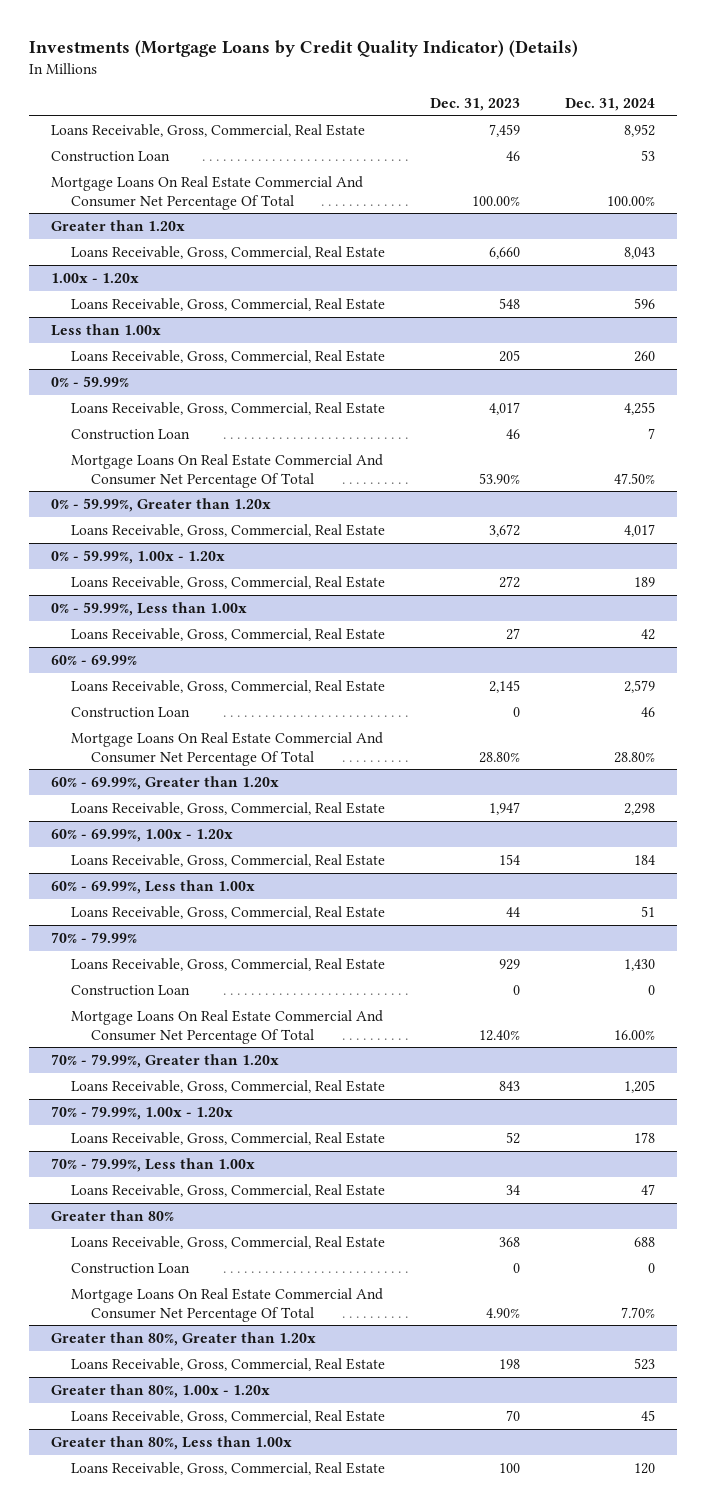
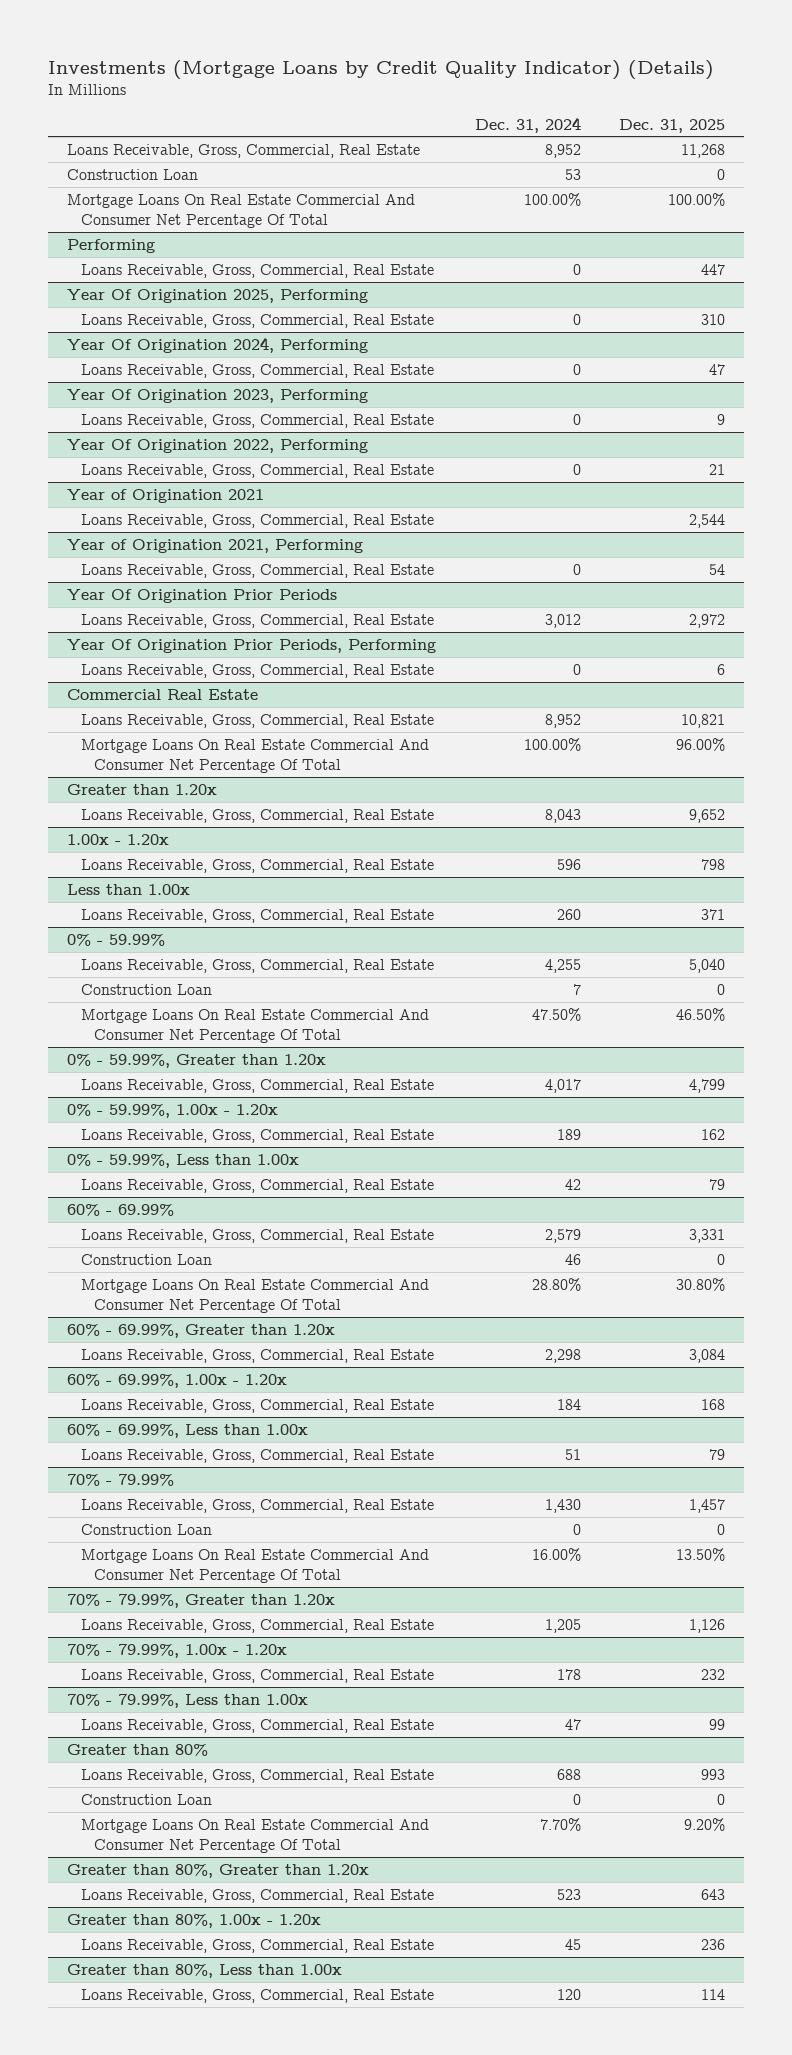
- | Dec. 31, 2023 | Dec. 31, 2024
+ | Dec. 31, 2024 | Dec. 31, 2025
+ Performing
+ Loans Receivable, Gross, Commercial, Real Estate | 0 | 447
+ Year Of Origination 2025, Performing
+ Loans Receivable, Gross, Commercial, Real Estate | 0 | 310
+ Year Of Origination 2024, Performing
+ Loans Receivable, Gross, Commercial, Real Estate | 0 | 47
+ Year Of Origination 2023, Performing
+ Loans Receivable, Gross, Commercial, Real Estate | 0 | 9
+ Year Of Origination 2022, Performing
+ Loans Receivable, Gross, Commercial, Real Estate | 0 | 21
+ Year of Origination 2021
+ Loans Receivable, Gross, Commercial, Real Estate | | 2,544
+ Year of Origination 2021, Performing
+ Loans Receivable, Gross, Commercial, Real Estate | 0 | 54
+ Year Of Origination Prior Periods
+ Loans Receivable, Gross, Commercial, Real Estate | 3,012 | 2,972
+ Year Of Origination Prior Periods, Performing
+ Loans Receivable, Gross, Commercial, Real Estate | 0 | 6
+ Commercial Real Estate
+ Loans Receivable, Gross, Commercial, Real Estate | 8,952 | 10,821
+ Mortgage Loans On Real Estate Commercial And Consumer Net Percentage Of Total | 100.00% | 96.00%

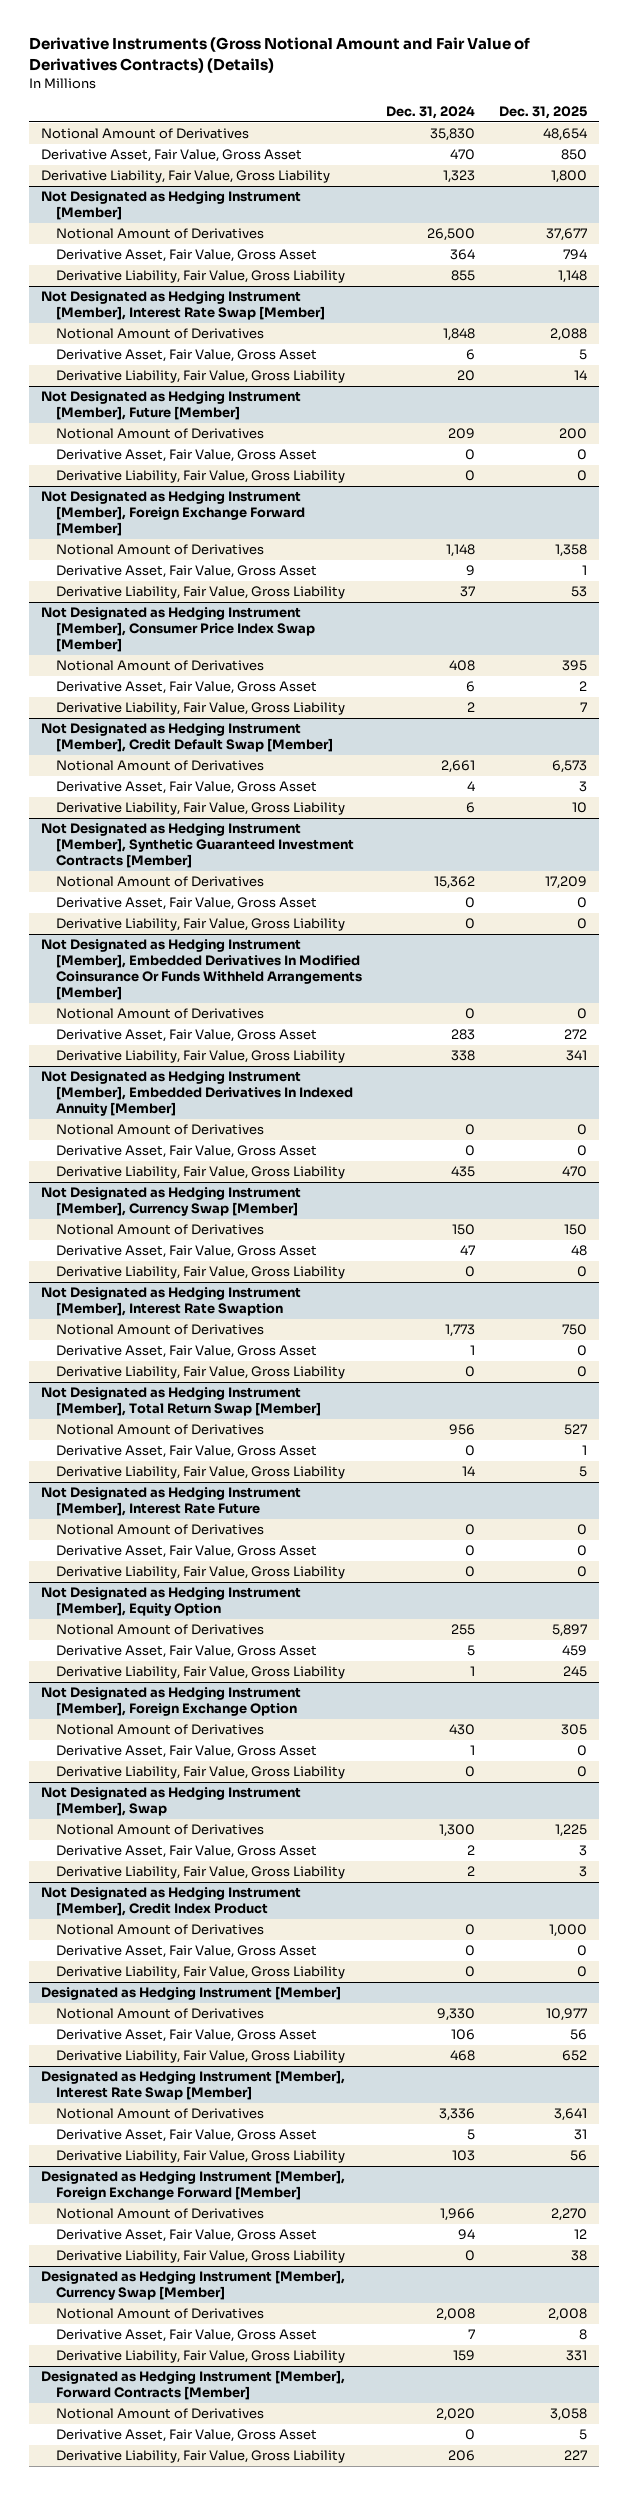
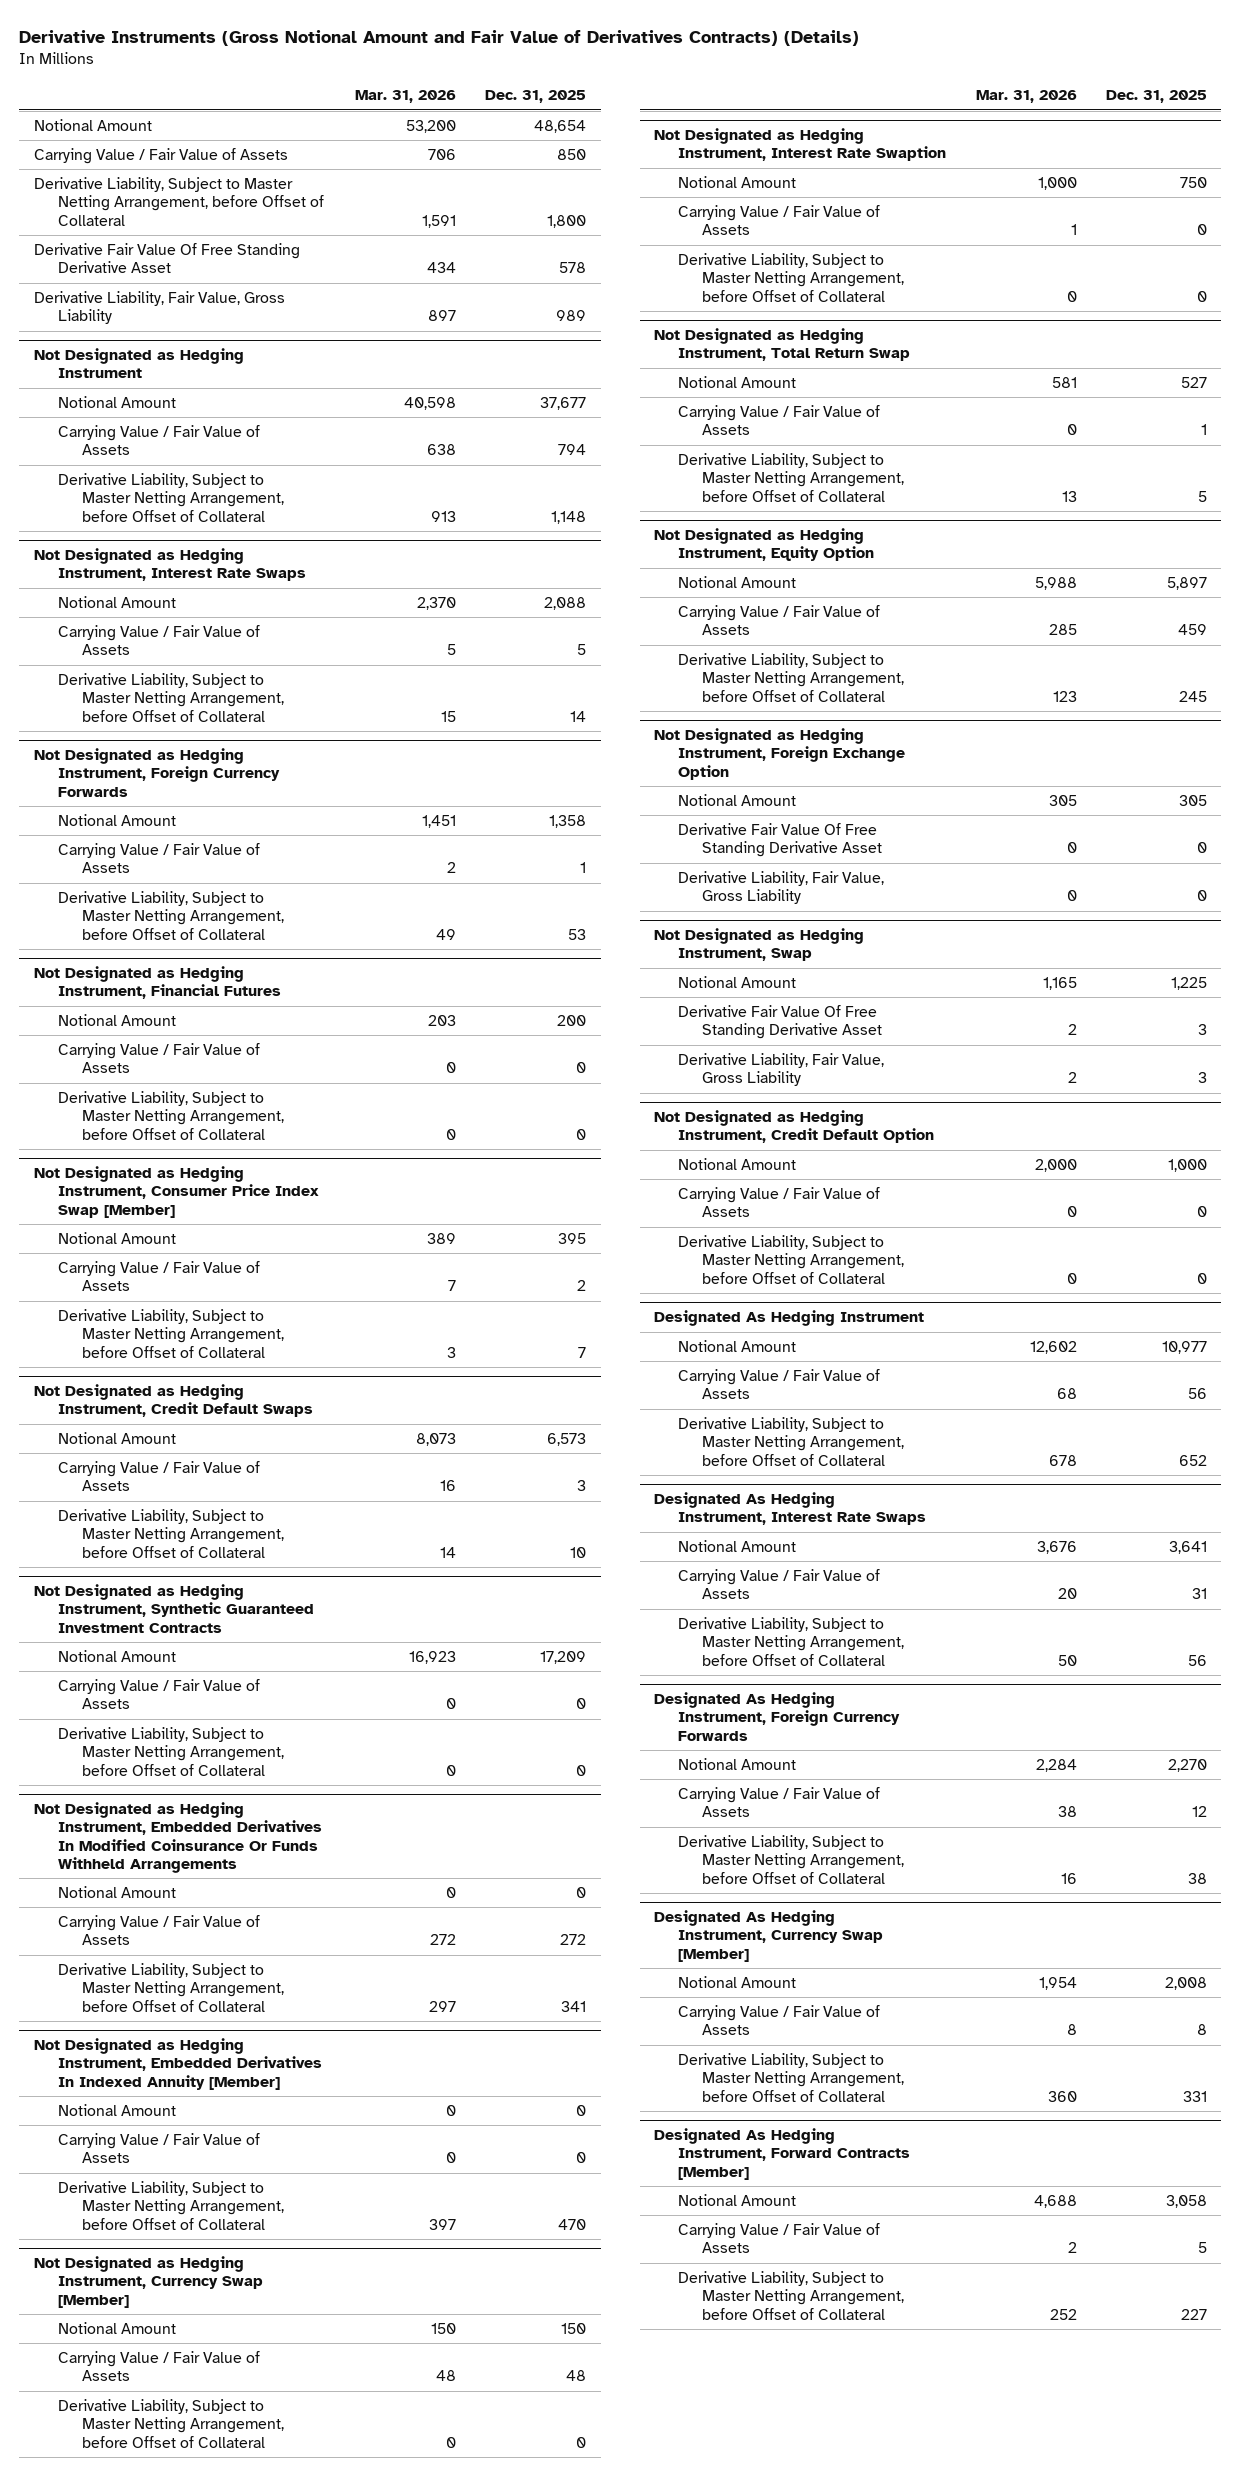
- | Dec. 31, 2024 | Dec. 31, 2025
+ | Mar. 31, 2026 | Dec. 31, 2025
- Notional Amount of Derivatives | 35,830 | 48,654
- Derivative Asset, Fair Value, Gross Asset | 470 | 850
- Derivative Liability, Fair Value, Gross Liability | 1,323 | 1,800
- Not Designated as Hedging Instrument [Member]
- Notional Amount of Derivatives | 26,500 | 37,677
- Derivative Asset, Fair Value, Gross Asset | 364 | 794
- Derivative Liability, Fair Value, Gross Liability | 855 | 1,148
- Not Designated as Hedging Instrument [Member], Interest Rate Swap [Member]
- Notional Amount of Derivatives | 1,848 | 2,088
- Derivative Asset, Fair Value, Gross Asset | 6 | 5
- Derivative Liability, Fair Value, Gross Liability | 20 | 14
- Not Designated as Hedging Instrument [Member], Future [Member]
- Notional Amount of Derivatives | 209 | 200
- Derivative Asset, Fair Value, Gross Asset | 0 | 0
- Derivative Liability, Fair Value, Gross Liability | 0 | 0
- Not Designated as Hedging Instrument [Member], Foreign Exchange Forward [Member]
- Notional Amount of Derivatives | 1,148 | 1,358
- Derivative Asset, Fair Value, Gross Asset | 9 | 1
- Derivative Liability, Fair Value, Gross Liability | 37 | 53
- Not Designated as Hedging Instrument [Member], Consumer Price Index Swap [Member]
- Notional Amount of Derivatives | 408 | 395
- Derivative Asset, Fair Value, Gross Asset | 6 | 2
- Derivative Liability, Fair Value, Gross Liability | 2 | 7
- Not Designated as Hedging Instrument [Member], Credit Default Swap [Member]
- Notional Amount of Derivatives | 2,661 | 6,573
- Derivative Asset, Fair Value, Gross Asset | 4 | 3
- Derivative Liability, Fair Value, Gross Liability | 6 | 10
- Not Designated as Hedging Instrument [Member], Synthetic Guaranteed Investment Contracts [Member]
- Notional Amount of Derivatives | 15,362 | 17,209
- Derivative Asset, Fair Value, Gross Asset | 0 | 0
- Derivative Liability, Fair Value, Gross Liability | 0 | 0
- Not Designated as Hedging Instrument [Member], Embedded Derivatives In Modified Coinsurance Or Funds Withheld Arrangements [Member]
- Notional Amount of Derivatives | 0 | 0
- Derivative Asset, Fair Value, Gross Asset | 283 | 272
- Derivative Liability, Fair Value, Gross Liability | 338 | 341
- Not Designated as Hedging Instrument [Member], Embedded Derivatives In Indexed Annuity [Member]
- Notional Amount of Derivatives | 0 | 0
- Derivative Asset, Fair Value, Gross Asset | 0 | 0
- Derivative Liability, Fair Value, Gross Liability | 435 | 470
- Not Designated as Hedging Instrument [Member], Currency Swap [Member]
- Notional Amount of Derivatives | 150 | 150
- Derivative Asset, Fair Value, Gross Asset | 47 | 48
- Derivative Liability, Fair Value, Gross Liability | 0 | 0
- Not Designated as Hedging Instrument [Member], Interest Rate Swaption
- Notional Amount of Derivatives | 1,773 | 750
- Derivative Asset, Fair Value, Gross Asset | 1 | 0
- Derivative Liability, Fair Value, Gross Liability | 0 | 0
- Not Designated as Hedging Instrument [Member], Total Return Swap [Member]
- Notional Amount of Derivatives | 956 | 527
- Derivative Asset, Fair Value, Gross Asset | 0 | 1
- Derivative Liability, Fair Value, Gross Liability | 14 | 5
- Not Designated as Hedging Instrument [Member], Interest Rate Future
- Notional Amount of Derivatives | 0 | 0
- Derivative Asset, Fair Value, Gross Asset | 0 | 0
- Derivative Liability, Fair Value, Gross Liability | 0 | 0
- Not Designated as Hedging Instrument [Member], Equity Option
- Notional Amount of Derivatives | 255 | 5,897
- Derivative Asset, Fair Value, Gross Asset | 5 | 459
- Derivative Liability, Fair Value, Gross Liability | 1 | 245
- Not Designated as Hedging Instrument [Member], Foreign Exchange Option
- Notional Amount of Derivatives | 430 | 305
- Derivative Asset, Fair Value, Gross Asset | 1 | 0
+ Notional Amount | 53,200 | 48,654
+ Carrying Value / Fair Value of Assets | 706 | 850
+ Derivative Liability, Subject to Master Netting Arrangement, before Offset of Collateral | 1,591 | 1,800
+ Derivative Fair Value Of Free Standing Derivative Asset | 434 | 578
+ Derivative Liability, Fair Value, Gross Liability | 897 | 989
+ Not Designated as Hedging Instrument
+ Notional Amount | 40,598 | 37,677
+ Carrying Value / Fair Value of Assets | 638 | 794
+ Derivative Liability, Subject to Master Netting Arrangement, before Offset of Collateral | 913 | 1,148
+ Not Designated as Hedging Instrument, Interest Rate Swaps
+ Notional Amount | 2,370 | 2,088
+ Carrying Value / Fair Value of Assets | 5 | 5
+ Derivative Liability, Subject to Master Netting Arrangement, before Offset of Collateral | 15 | 14
+ Not Designated as Hedging Instrument, Foreign Currency Forwards
+ Notional Amount | 1,451 | 1,358
+ Carrying Value / Fair Value of Assets | 2 | 1
+ Derivative Liability, Subject to Master Netting Arrangement, before Offset of Collateral | 49 | 53
+ Not Designated as Hedging Instrument, Financial Futures
+ Notional Amount | 203 | 200
+ Carrying Value / Fair Value of Assets | 0 | 0
+ Derivative Liability, Subject to Master Netting Arrangement, before Offset of Collateral | 0 | 0
+ Not Designated as Hedging Instrument, Consumer Price Index Swap [Member]
+ Notional Amount | 389 | 395
+ Carrying Value / Fair Value of Assets | 7 | 2
+ Derivative Liability, Subject to Master Netting Arrangement, before Offset of Collateral | 3 | 7
+ Not Designated as Hedging Instrument, Credit Default Swaps
+ Notional Amount | 8,073 | 6,573
+ Carrying Value / Fair Value of Assets | 16 | 3
+ Derivative Liability, Subject to Master Netting Arrangement, before Offset of Collateral | 14 | 10
+ Not Designated as Hedging Instrument, Synthetic Guaranteed Investment Contracts
+ Notional Amount | 16,923 | 17,209
+ Carrying Value / Fair Value of Assets | 0 | 0
+ Derivative Liability, Subject to Master Netting Arrangement, before Offset of Collateral | 0 | 0
+ Not Designated as Hedging Instrument, Embedded Derivatives In Modified Coinsurance Or Funds Withheld Arrangements
+ Notional Amount | 0 | 0
+ Carrying Value / Fair Value of Assets | 272 | 272
+ Derivative Liability, Subject to Master Netting Arrangement, before Offset of Collateral | 297 | 341
+ Not Designated as Hedging Instrument, Embedded Derivatives In Indexed Annuity [Member]
+ Notional Amount | 0 | 0
+ Carrying Value / Fair Value of Assets | 0 | 0
+ Derivative Liability, Subject to Master Netting Arrangement, before Offset of Collateral | 397 | 470
+ Not Designated as Hedging Instrument, Currency Swap [Member]
+ Notional Amount | 150 | 150
+ Carrying Value / Fair Value of Assets | 48 | 48
+ Derivative Liability, Subject to Master Netting Arrangement, before Offset of Collateral | 0 | 0
+ Not Designated as Hedging Instrument, Interest Rate Swaption
+ Notional Amount | 1,000 | 750
+ Carrying Value / Fair Value of Assets | 1 | 0
+ Derivative Liability, Subject to Master Netting Arrangement, before Offset of Collateral | 0 | 0
+ Not Designated as Hedging Instrument, Total Return Swap
+ Notional Amount | 581 | 527
+ Carrying Value / Fair Value of Assets | 0 | 1
+ Derivative Liability, Subject to Master Netting Arrangement, before Offset of Collateral | 13 | 5
+ Not Designated as Hedging Instrument, Equity Option
+ Notional Amount | 5,988 | 5,897
+ Carrying Value / Fair Value of Assets | 285 | 459
+ Derivative Liability, Subject to Master Netting Arrangement, before Offset of Collateral | 123 | 245
+ Not Designated as Hedging Instrument, Foreign Exchange Option
+ Notional Amount | 305 | 305
+ Derivative Fair Value Of Free Standing Derivative Asset | 0 | 0
- Not Designated as Hedging Instrument [Member], Swap
- Notional Amount of Derivatives | 1,300 | 1,225
- Derivative Asset, Fair Value, Gross Asset | 2 | 3
+ Not Designated as Hedging Instrument, Swap
+ Notional Amount | 1,165 | 1,225
+ Derivative Fair Value Of Free Standing Derivative Asset | 2 | 3
- Not Designated as Hedging Instrument [Member], Credit Index Product
- Notional Amount of Derivatives | 0 | 1,000
- Derivative Asset, Fair Value, Gross Asset | 0 | 0
- Derivative Liability, Fair Value, Gross Liability | 0 | 0
- Designated as Hedging Instrument [Member]
- Notional Amount of Derivatives | 9,330 | 10,977
- Derivative Asset, Fair Value, Gross Asset | 106 | 56
- Derivative Liability, Fair Value, Gross Liability | 468 | 652
- Designated as Hedging Instrument [Member], Interest Rate Swap [Member]
- Notional Amount of Derivatives | 3,336 | 3,641
- Derivative Asset, Fair Value, Gross Asset | 5 | 31
- Derivative Liability, Fair Value, Gross Liability | 103 | 56
- Designated as Hedging Instrument [Member], Foreign Exchange Forward [Member]
- Notional Amount of Derivatives | 1,966 | 2,270
- Derivative Asset, Fair Value, Gross Asset | 94 | 12
- Derivative Liability, Fair Value, Gross Liability | 0 | 38
- Designated as Hedging Instrument [Member], Currency Swap [Member]
- Notional Amount of Derivatives | 2,008 | 2,008
- Derivative Asset, Fair Value, Gross Asset | 7 | 8
- Derivative Liability, Fair Value, Gross Liability | 159 | 331
- Designated as Hedging Instrument [Member], Forward Contracts [Member]
- Notional Amount of Derivatives | 2,020 | 3,058
- Derivative Asset, Fair Value, Gross Asset | 0 | 5
- Derivative Liability, Fair Value, Gross Liability | 206 | 227
+ Not Designated as Hedging Instrument, Credit Default Option
+ Notional Amount | 2,000 | 1,000
+ Carrying Value / Fair Value of Assets | 0 | 0
+ Derivative Liability, Subject to Master Netting Arrangement, before Offset of Collateral | 0 | 0
+ Designated As Hedging Instrument
+ Notional Amount | 12,602 | 10,977
+ Carrying Value / Fair Value of Assets | 68 | 56
+ Derivative Liability, Subject to Master Netting Arrangement, before Offset of Collateral | 678 | 652
+ Designated As Hedging Instrument, Interest Rate Swaps
+ Notional Amount | 3,676 | 3,641
+ Carrying Value / Fair Value of Assets | 20 | 31
+ Derivative Liability, Subject to Master Netting Arrangement, before Offset of Collateral | 50 | 56
+ Designated As Hedging Instrument, Foreign Currency Forwards
+ Notional Amount | 2,284 | 2,270
+ Carrying Value / Fair Value of Assets | 38 | 12
+ Derivative Liability, Subject to Master Netting Arrangement, before Offset of Collateral | 16 | 38
+ Designated As Hedging Instrument, Currency Swap [Member]
+ Notional Amount | 1,954 | 2,008
+ Carrying Value / Fair Value of Assets | 8 | 8
+ Derivative Liability, Subject to Master Netting Arrangement, before Offset of Collateral | 360 | 331
+ Designated As Hedging Instrument, Forward Contracts [Member]
+ Notional Amount | 4,688 | 3,058
+ Carrying Value / Fair Value of Assets | 2 | 5
+ Derivative Liability, Subject to Master Netting Arrangement, before Offset of Collateral | 252 | 227

